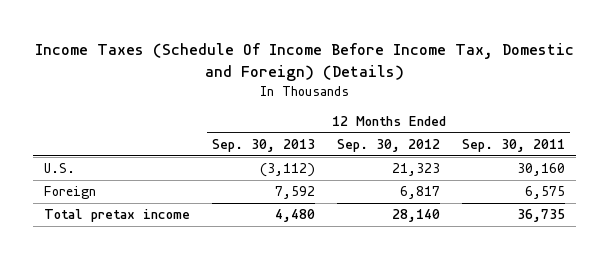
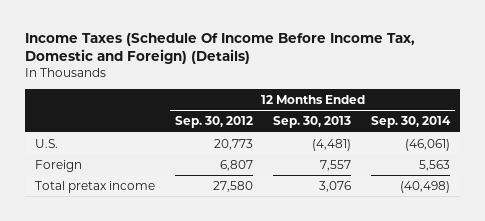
- | 12 Months Ended Sep. 30, 2013 | 12 Months Ended Sep. 30, 2012 | 12 Months Ended Sep. 30, 2011
+ | 12 Months Ended Sep. 30, 2012 | 12 Months Ended Sep. 30, 2013 | 12 Months Ended Sep. 30, 2014
- U.S. | (3,112) | 21,323 | 30,160
- Foreign | 7,592 | 6,817 | 6,575
- Total pretax income | 4,480 | 28,140 | 36,735
+ U.S. | 20,773 | (4,481) | (46,061)
+ Foreign | 6,807 | 7,557 | 5,563
+ Total pretax income | 27,580 | 3,076 | (40,498)

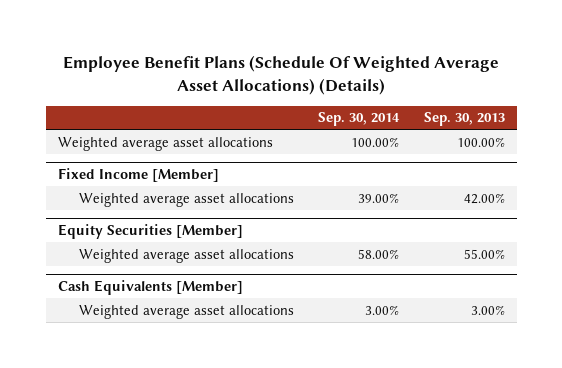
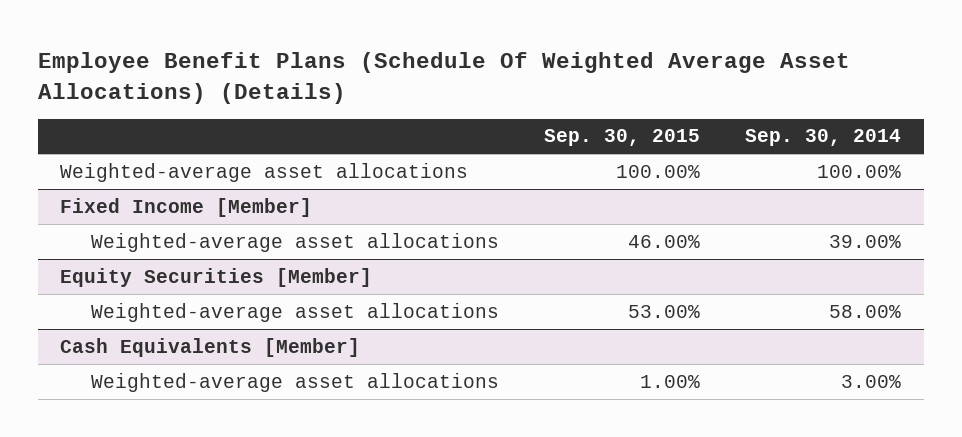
- | Sep. 30, 2014 | Sep. 30, 2013
+ | Sep. 30, 2015 | Sep. 30, 2014
- Weighted average asset allocations | 100.00% | 100.00%
+ Weighted-average asset allocations | 100.00% | 100.00%
@ Fixed Income [Member]
- Weighted average asset allocations | 39.00% | 42.00%
+ Weighted-average asset allocations | 46.00% | 39.00%
@ Equity Securities [Member]
- Weighted average asset allocations | 58.00% | 55.00%
+ Weighted-average asset allocations | 53.00% | 58.00%
@ Cash Equivalents [Member]
- Weighted average asset allocations | 3.00% | 3.00%
+ Weighted-average asset allocations | 1.00% | 3.00%

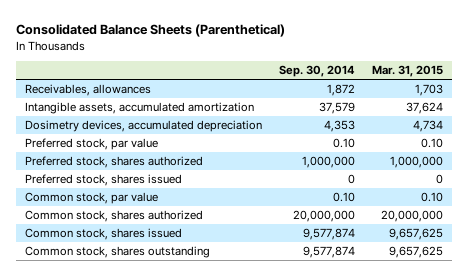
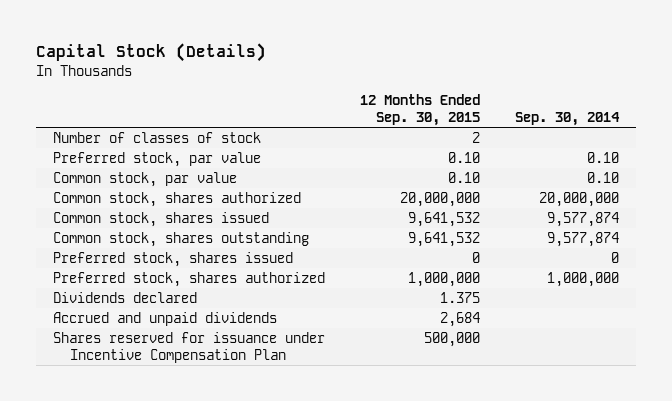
- Consolidated Balance Sheets (Parenthetical)
+ Capital Stock (Details)
- | Sep. 30, 2014 | Mar. 31, 2015
+ | 12 Months Ended Sep. 30, 2015 | Sep. 30, 2014
- Receivables, allowances | 1,872 | 1,703
- Intangible assets, accumulated amortization | 37,579 | 37,624
- Dosimetry devices, accumulated depreciation | 4,353 | 4,734
+ Number of classes of stock | 2 |
moved down: Preferred stock, shares issued | 0 | 0
moved down: Preferred stock, shares authorized | 1,000,000 | 1,000,000
+ Dividends declared | 1.375 |
+ Accrued and unpaid dividends | 2,684 |
+ Shares reserved for issuance under Incentive Compensation Plan | 500,000 |

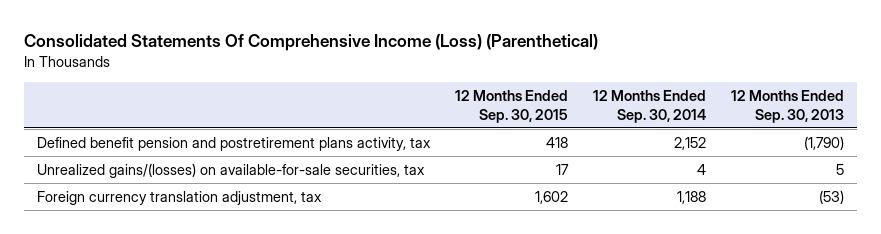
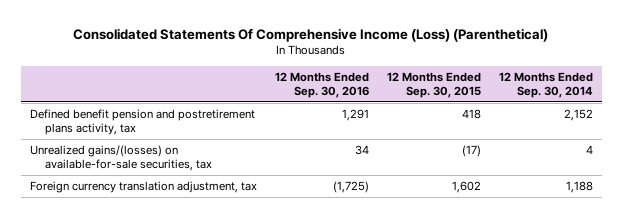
- | 12 Months Ended Sep. 30, 2015 | 12 Months Ended Sep. 30, 2014 | 12 Months Ended Sep. 30, 2013
+ | 12 Months Ended Sep. 30, 2016 | 12 Months Ended Sep. 30, 2015 | 12 Months Ended Sep. 30, 2014
- Unrealized gains/(losses) on available-for-sale securities, tax | 17 | 4 | 5
+ Unrealized gains/(losses) on available-for-sale securities, tax | 34 | (17) | 4

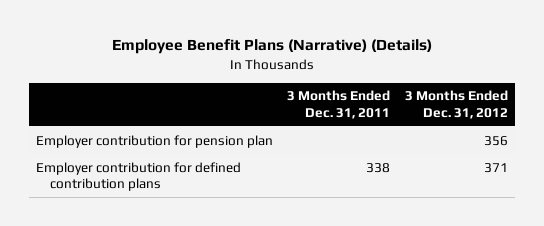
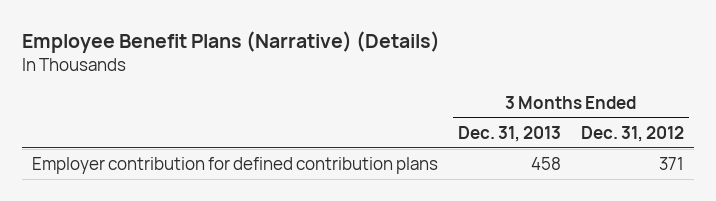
- | 3 Months Ended Dec. 31, 2011 | 3 Months Ended Dec. 31, 2012
+ | 3 Months Ended Dec. 31, 2013 | 3 Months Ended Dec. 31, 2012
- Employer contribution for pension plan | | 356

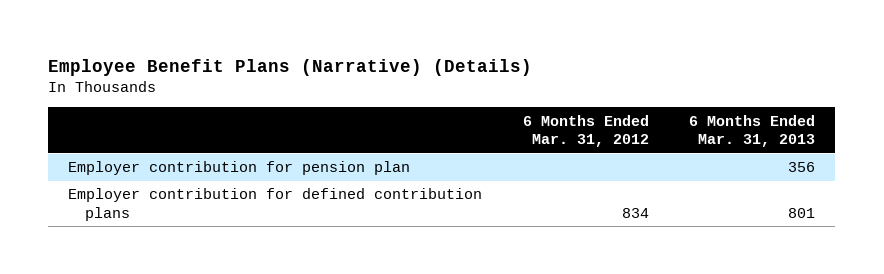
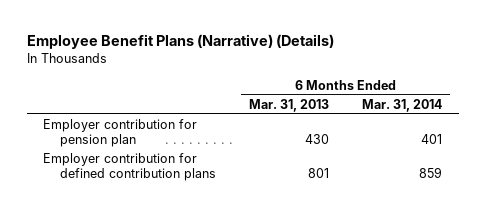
- | 6 Months Ended Mar. 31, 2012 | 6 Months Ended Mar. 31, 2013
+ | 6 Months Ended Mar. 31, 2013 | 6 Months Ended Mar. 31, 2014
- Employer contribution for pension plan | | 356
+ Employer contribution for pension plan | 430 | 401

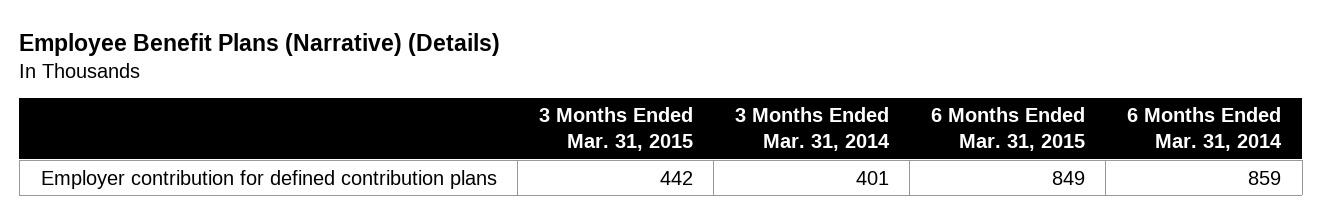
- | 6 Months Ended Mar. 31, 2013 | 6 Months Ended Mar. 31, 2014
+ | 3 Months Ended Mar. 31, 2015 | 3 Months Ended Mar. 31, 2014 | 6 Months Ended Mar. 31, 2015 | 6 Months Ended Mar. 31, 2014
- Employer contribution for pension plan | 430 | 401

